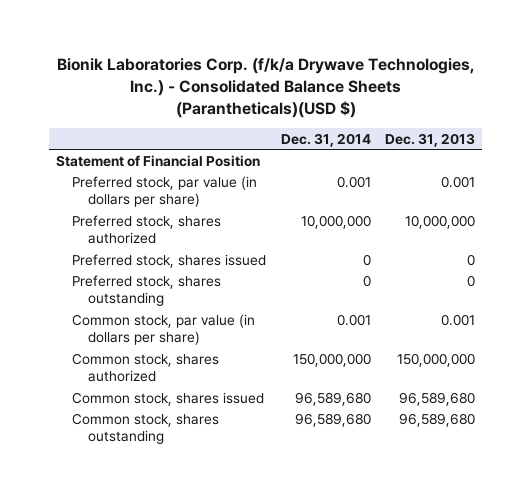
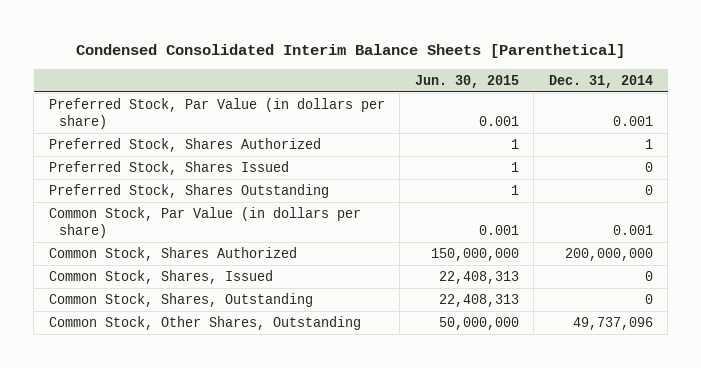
- Bionik Laboratories Corp. (f/k/a Drywave Technologies, Inc.) - Consolidated Balance Sheets (Parantheticals)(USD $)
+ Condensed Consolidated Interim Balance Sheets [Parenthetical]
- | Dec. 31, 2014 | Dec. 31, 2013
+ | Jun. 30, 2015 | Dec. 31, 2014
- Statement of Financial Position
- Preferred stock, par value (in dollars per share) | 0.001 | 0.001
- Preferred stock, shares authorized | 10,000,000 | 10,000,000
- Preferred stock, shares issued | 0 | 0
- Preferred stock, shares outstanding | 0 | 0
- Common stock, par value (in dollars per share) | 0.001 | 0.001
- Common stock, shares authorized | 150,000,000 | 150,000,000
- Common stock, shares issued | 96,589,680 | 96,589,680
- Common stock, shares outstanding | 96,589,680 | 96,589,680
+ Preferred Stock, Par Value (in dollars per share) | 0.001 | 0.001
+ Preferred Stock, Shares Authorized | 1 | 1
+ Preferred Stock, Shares Issued | 1 | 0
+ Preferred Stock, Shares Outstanding | 1 | 0
+ Common Stock, Par Value (in dollars per share) | 0.001 | 0.001
+ Common Stock, Shares Authorized | 150,000,000 | 200,000,000
+ Common Stock, Shares, Issued | 22,408,313 | 0
+ Common Stock, Shares, Outstanding | 22,408,313 | 0
+ Common Stock, Other Shares, Outstanding | 50,000,000 | 49,737,096

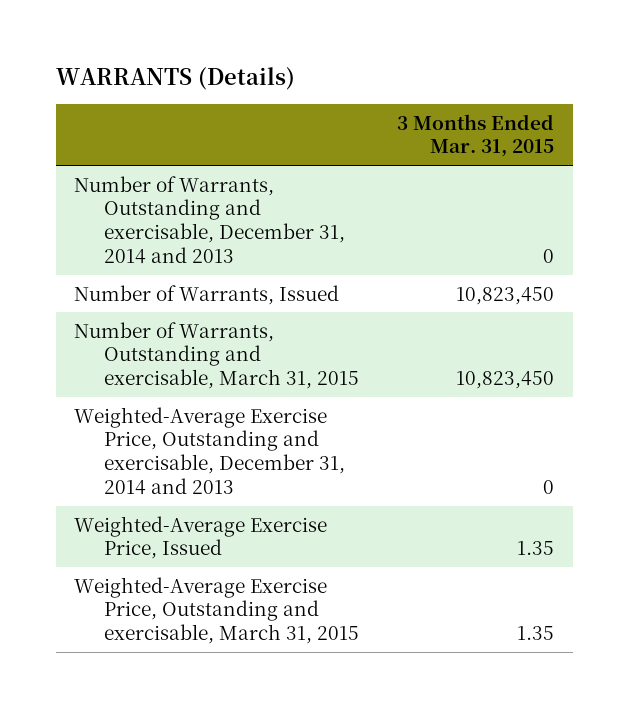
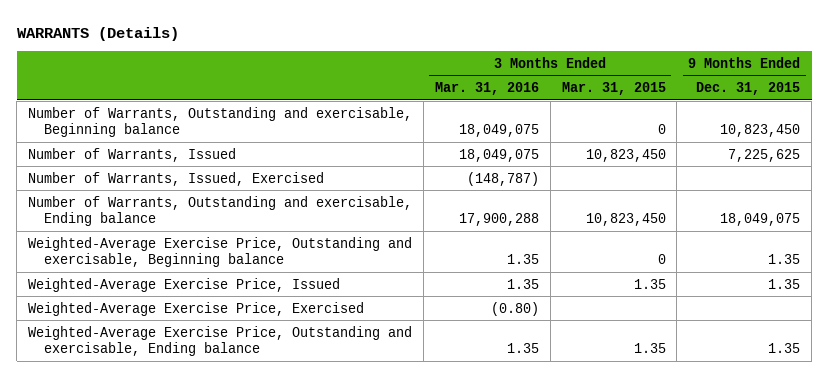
- | 3 Months Ended Mar. 31, 2015
+ | 3 Months Ended Mar. 31, 2016 | 3 Months Ended Mar. 31, 2015 | 9 Months Ended Dec. 31, 2015
- Number of Warrants, Outstanding and exercisable, December 31, 2014 and 2013 | 0
+ Number of Warrants, Outstanding and exercisable, Beginning balance | 18,049,075 | 0 | 10,823,450
- Number of Warrants, Outstanding and exercisable, March 31, 2015 | 10,823,450
- Weighted-Average Exercise Price, Outstanding and exercisable, December 31, 2014 and 2013 | 0
+ Number of Warrants, Issued, Exercised | (148,787) | |
+ Number of Warrants, Outstanding and exercisable, Ending balance | 17,900,288 | 10,823,450 | 18,049,075
+ Weighted-Average Exercise Price, Outstanding and exercisable, Beginning balance | 1.35 | 0 | 1.35
- Weighted-Average Exercise Price, Outstanding and exercisable, March 31, 2015 | 1.35
+ Weighted-Average Exercise Price, Exercised | (0.80) | |
+ Weighted-Average Exercise Price, Outstanding and exercisable, Ending balance | 1.35 | 1.35 | 1.35

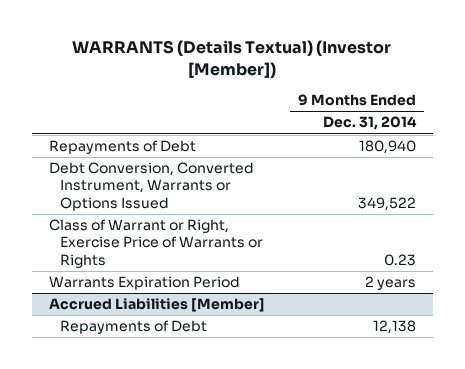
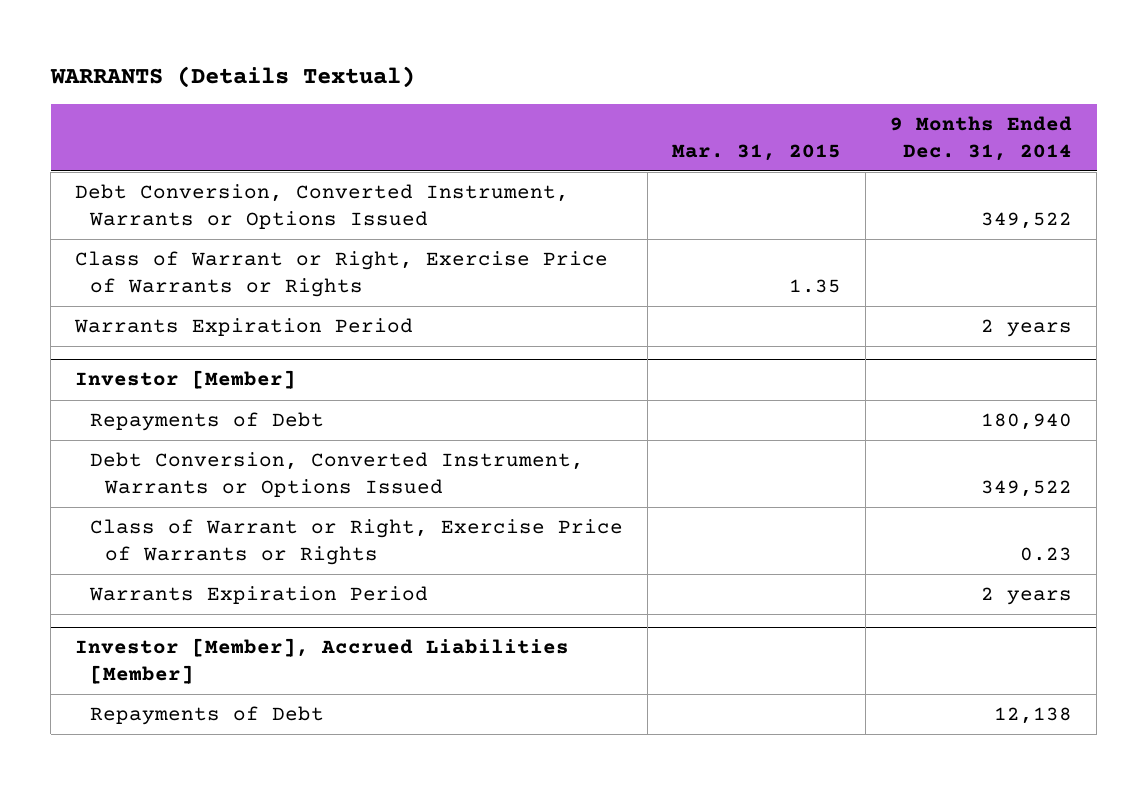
- WARRANTS (Details Textual) (Investor [Member])
+ WARRANTS (Details Textual)
- | 9 Months Ended Dec. 31, 2014
+ | Mar. 31, 2015 | 9 Months Ended Dec. 31, 2014
+ Debt Conversion, Converted Instrument, Warrants or Options Issued | | 349,522
+ Class of Warrant or Right, Exercise Price of Warrants or Rights | 1.35 |
+ Warrants Expiration Period | | 2 years
+ Investor [Member]
- Accrued Liabilities [Member]
+ Investor [Member], Accrued Liabilities [Member]

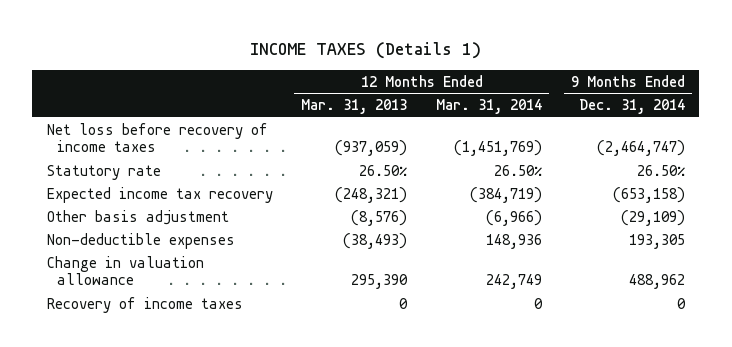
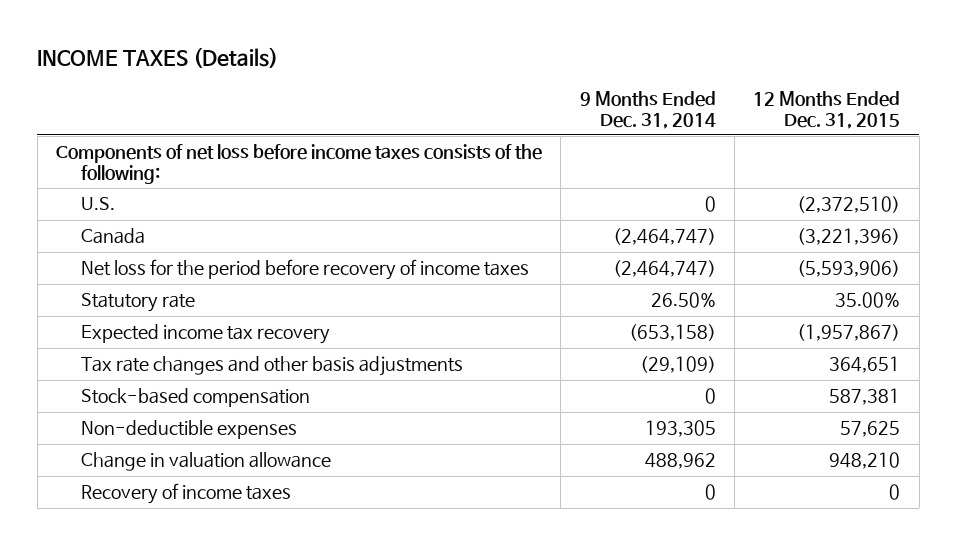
- INCOME TAXES (Details 1)
+ INCOME TAXES (Details)
- | 12 Months Ended Mar. 31, 2013 | 12 Months Ended Mar. 31, 2014 | 9 Months Ended Dec. 31, 2014
+ | 9 Months Ended Dec. 31, 2014 | 12 Months Ended Dec. 31, 2015
- Net loss before recovery of income taxes | (937,059) | (1,451,769) | (2,464,747)
+ Components of net loss before income taxes consists of the following:
+ U.S. | 0 | (2,372,510)
+ Canada | (2,464,747) | (3,221,396)
+ Net loss for the period before recovery of income taxes | (2,464,747) | (5,593,906)
- Other basis adjustment | (8,576) | (6,966) | (29,109)
+ Tax rate changes and other basis adjustments | (29,109) | 364,651
+ Stock-based compensation | 0 | 587,381

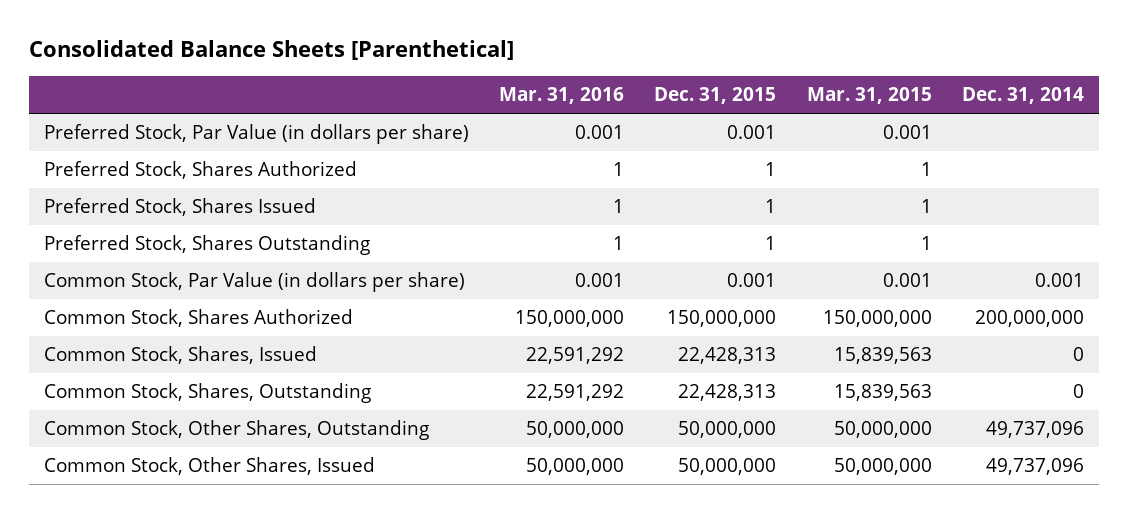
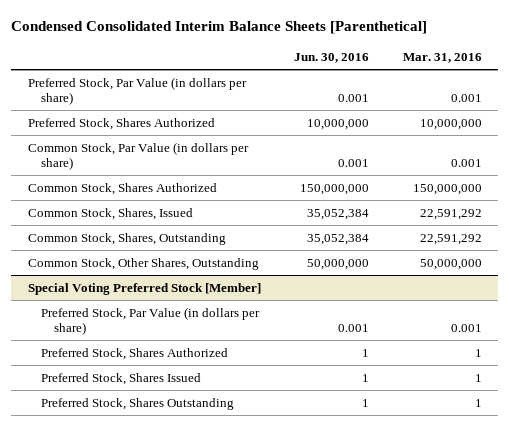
- Consolidated Balance Sheets [Parenthetical]
+ Condensed Consolidated Interim Balance Sheets [Parenthetical]
- | Mar. 31, 2016 | Dec. 31, 2015 | Mar. 31, 2015 | Dec. 31, 2014
+ | Jun. 30, 2016 | Mar. 31, 2016
- Preferred Stock, Shares Authorized | 1 | 1 | 1 |
- Preferred Stock, Shares Issued | 1 | 1 | 1 |
- Preferred Stock, Shares Outstanding | 1 | 1 | 1 |
+ Preferred Stock, Shares Authorized | 10,000,000 | 10,000,000
- Common Stock, Other Shares, Issued | 50,000,000 | 50,000,000 | 50,000,000 | 49,737,096
+ Special Voting Preferred Stock [Member]
+ Preferred Stock, Par Value (in dollars per share) | 0.001 | 0.001
+ Preferred Stock, Shares Authorized | 1 | 1
+ Preferred Stock, Shares Issued | 1 | 1
+ Preferred Stock, Shares Outstanding | 1 | 1

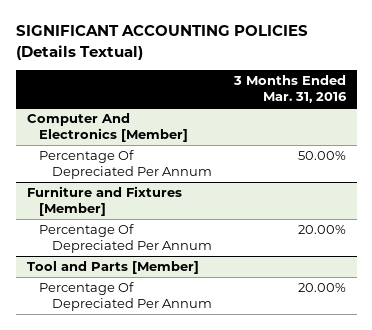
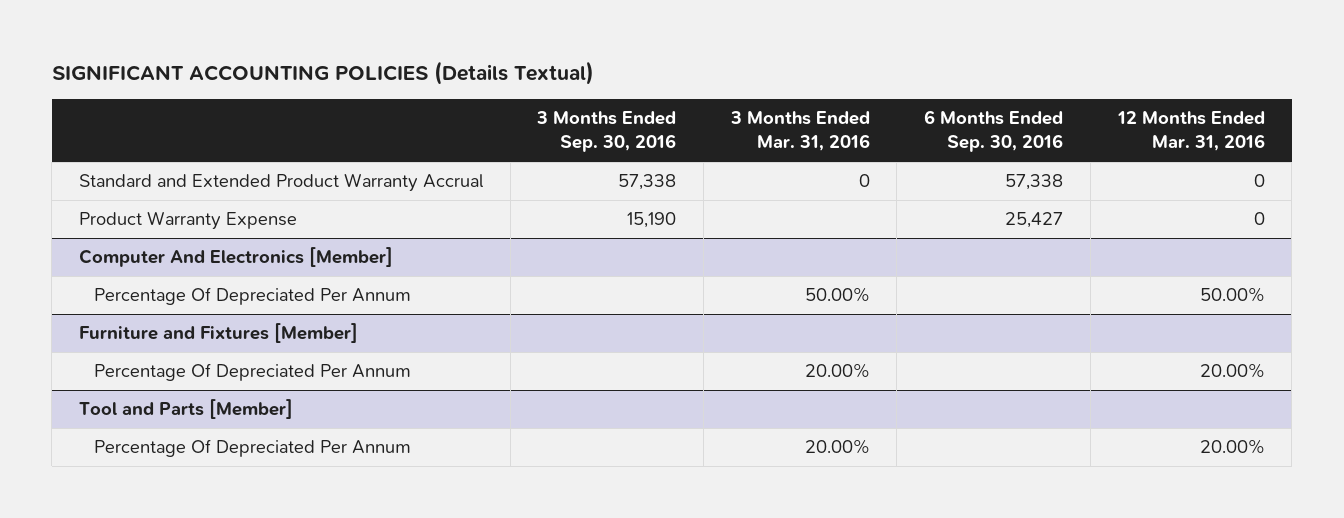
- | 3 Months Ended Mar. 31, 2016
+ | 3 Months Ended Sep. 30, 2016 | 3 Months Ended Mar. 31, 2016 | 6 Months Ended Sep. 30, 2016 | 12 Months Ended Mar. 31, 2016
+ Standard and Extended Product Warranty Accrual | 57,338 | 0 | 57,338 | 0
+ Product Warranty Expense | 15,190 | | 25,427 | 0

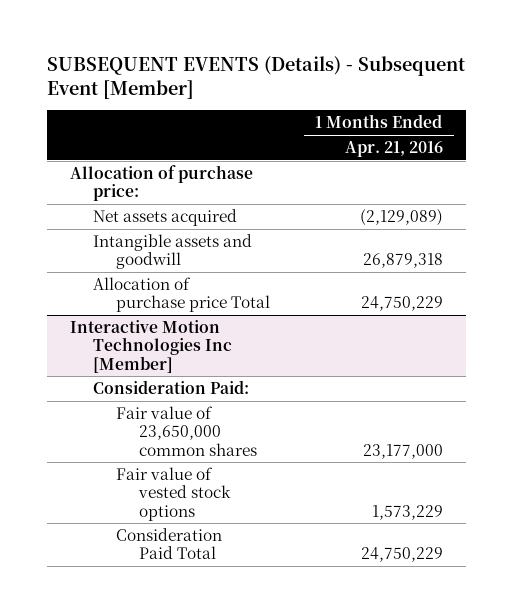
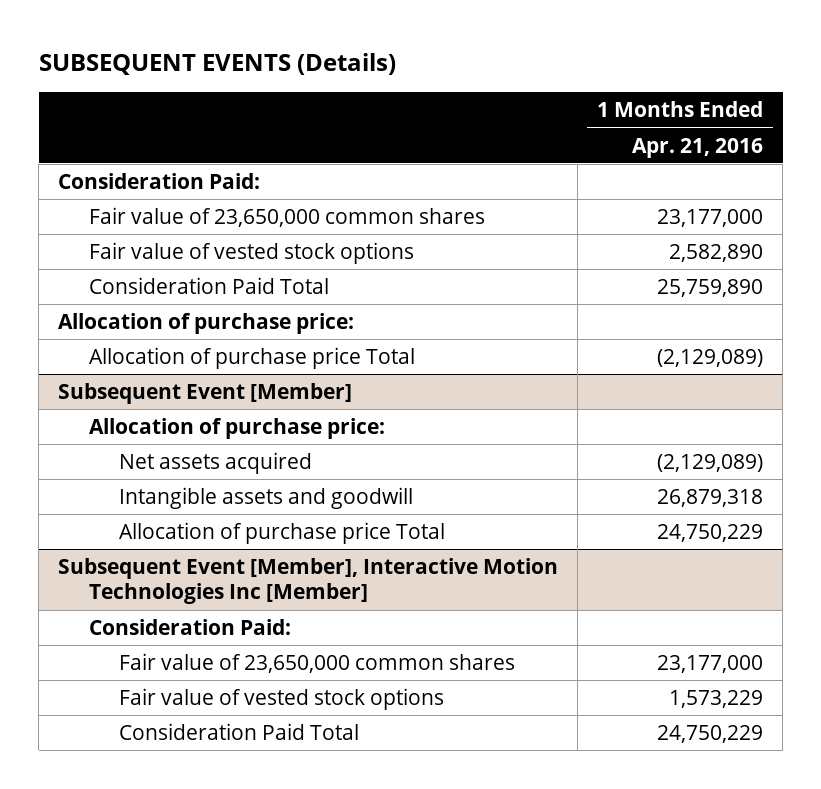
- SUBSEQUENT EVENTS (Details) - Subsequent Event [Member]
+ SUBSEQUENT EVENTS (Details)
+ Consideration Paid:
+ Fair value of 23,650,000 common shares | 23,177,000
+ Fair value of vested stock options | 2,582,890
+ Consideration Paid Total | 25,759,890
+ Allocation of purchase price Total | (2,129,089)
+ Subsequent Event [Member]
+ Allocation of purchase price:
- Interactive Motion Technologies Inc [Member]
+ Subsequent Event [Member], Interactive Motion Technologies Inc [Member]

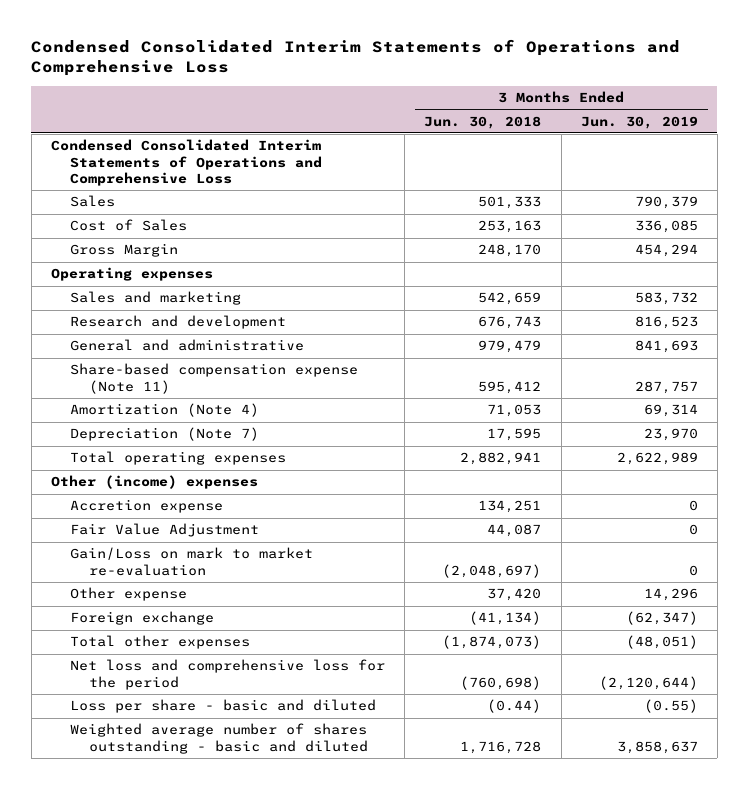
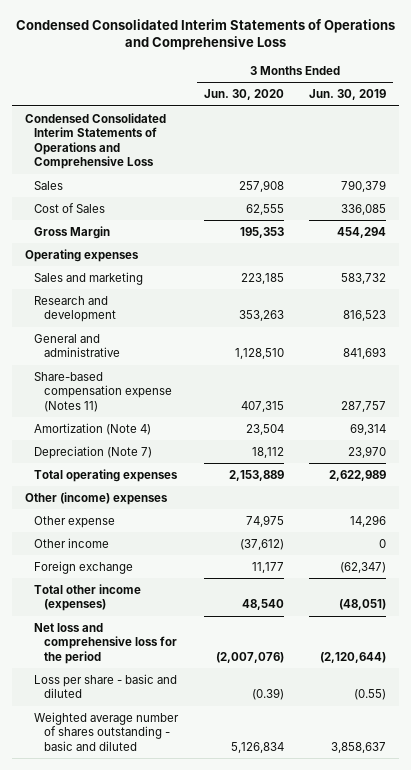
- | 3 Months Ended Jun. 30, 2018 | 3 Months Ended Jun. 30, 2019
+ | 3 Months Ended Jun. 30, 2020 | 3 Months Ended Jun. 30, 2019
- Share-based compensation expense (Note 11) | 595,412 | 287,757
+ Share-based compensation expense (Notes 11) | 407,315 | 287,757
- Accretion expense | 134,251 | 0
- Fair Value Adjustment | 44,087 | 0
- Gain/Loss on mark to market re-evaluation | (2,048,697) | 0
+ Other income | (37,612) | 0
- Total other expenses | (1,874,073) | (48,051)
+ Total other income (expenses) | 48,540 | (48,051)

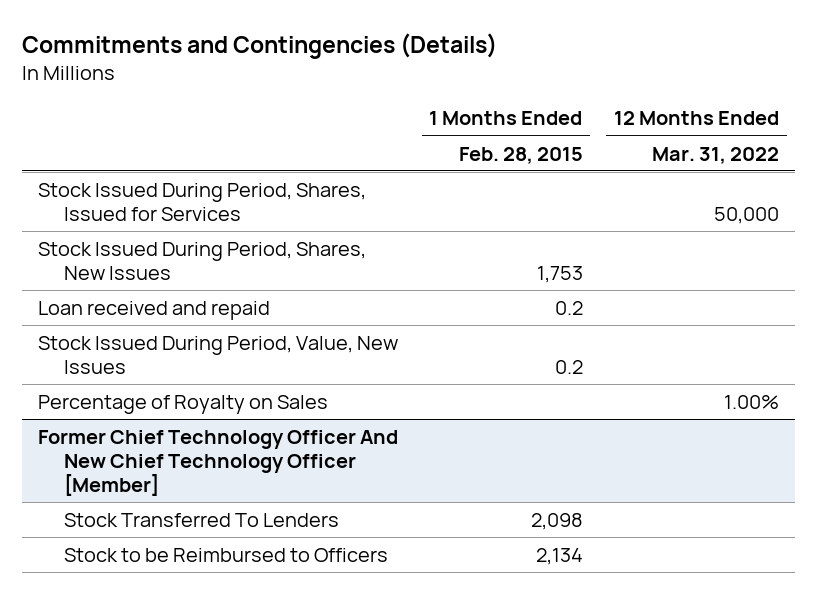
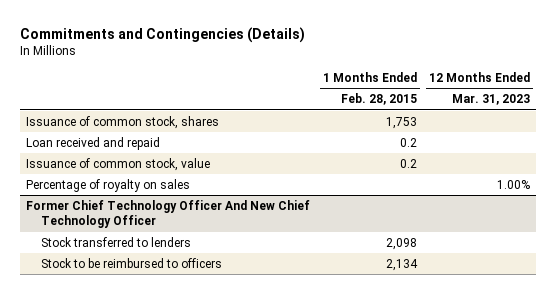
- | 1 Months Ended Feb. 28, 2015 | 12 Months Ended Mar. 31, 2022
+ | 1 Months Ended Feb. 28, 2015 | 12 Months Ended Mar. 31, 2023
- Stock Issued During Period, Shares, Issued for Services | | 50,000
- Stock Issued During Period, Shares, New Issues | 1,753 |
+ Issuance of common stock, shares | 1,753 |
- Stock Issued During Period, Value, New Issues | 0.2 |
- Percentage of Royalty on Sales | | 1.00%
- Former Chief Technology Officer And New Chief Technology Officer [Member]
- Stock Transferred To Lenders | 2,098 |
- Stock to be Reimbursed to Officers | 2,134 |
+ Issuance of common stock, value | 0.2 |
+ Percentage of royalty on sales | | 1.00%
+ Former Chief Technology Officer And New Chief Technology Officer
+ Stock transferred to lenders | 2,098 |
+ Stock to be reimbursed to officers | 2,134 |

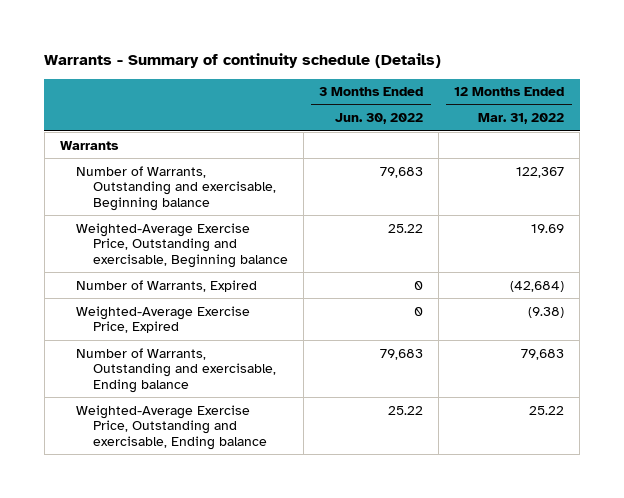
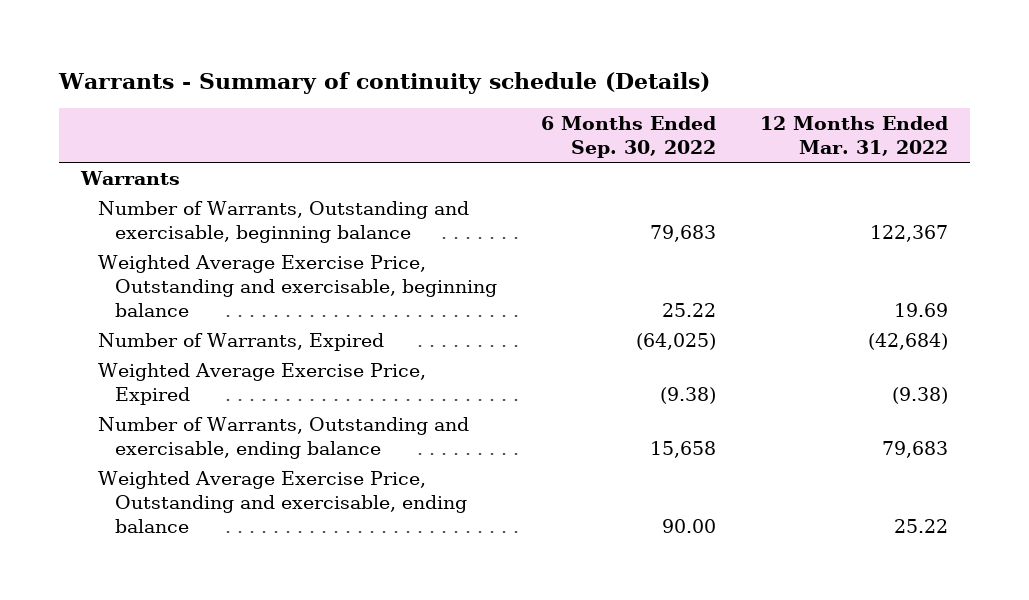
- | 3 Months Ended Jun. 30, 2022 | 12 Months Ended Mar. 31, 2022
+ | 6 Months Ended Sep. 30, 2022 | 12 Months Ended Mar. 31, 2022
- Number of Warrants, Outstanding and exercisable, Beginning balance | 79,683 | 122,367
- Weighted-Average Exercise Price, Outstanding and exercisable, Beginning balance | 25.22 | 19.69
+ Number of Warrants, Outstanding and exercisable, beginning balance | 79,683 | 122,367
+ Weighted Average Exercise Price, Outstanding and exercisable, beginning balance | 25.22 | 19.69
- Weighted-Average Exercise Price, Expired | 0 | (9.38)
- Number of Warrants, Outstanding and exercisable, Ending balance | 79,683 | 79,683
- Weighted-Average Exercise Price, Outstanding and exercisable, Ending balance | 25.22 | 25.22
+ Weighted Average Exercise Price, Expired | (9.38) | (9.38)
+ Number of Warrants, Outstanding and exercisable, ending balance | 15,658 | 79,683
+ Weighted Average Exercise Price, Outstanding and exercisable, ending balance | 90.00 | 25.22

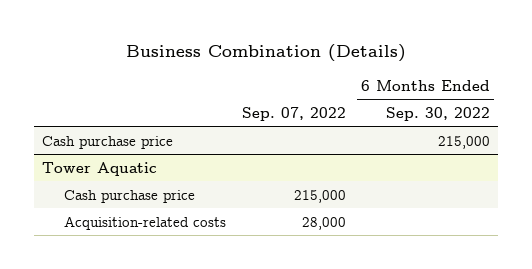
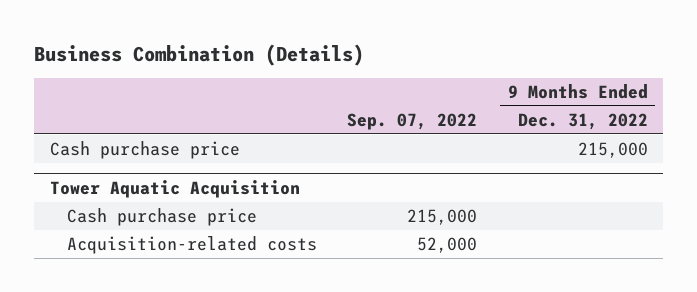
- | Sep. 07, 2022 | 6 Months Ended Sep. 30, 2022
+ | Sep. 07, 2022 | 9 Months Ended Dec. 31, 2022
- Tower Aquatic
+ Tower Aquatic Acquisition
- Acquisition-related costs | 28,000 |
+ Acquisition-related costs | 52,000 |

